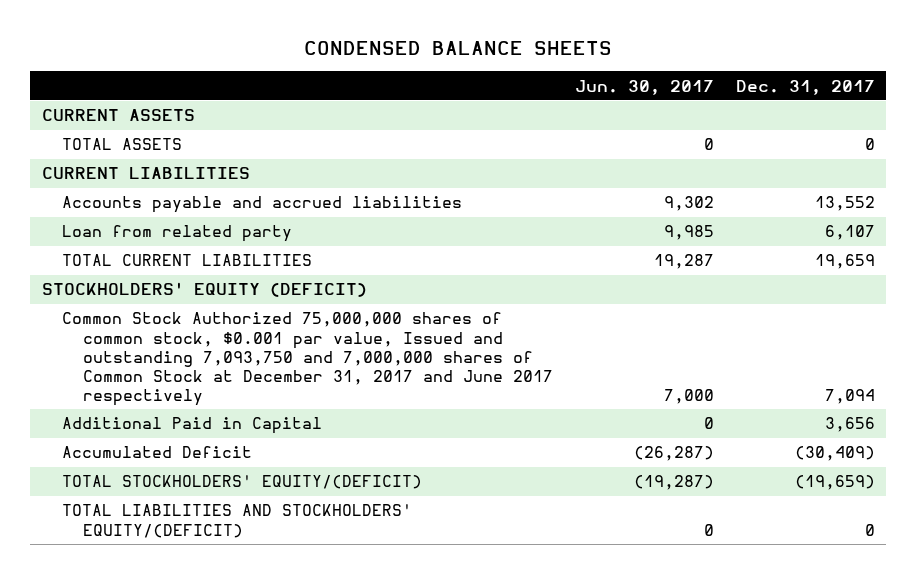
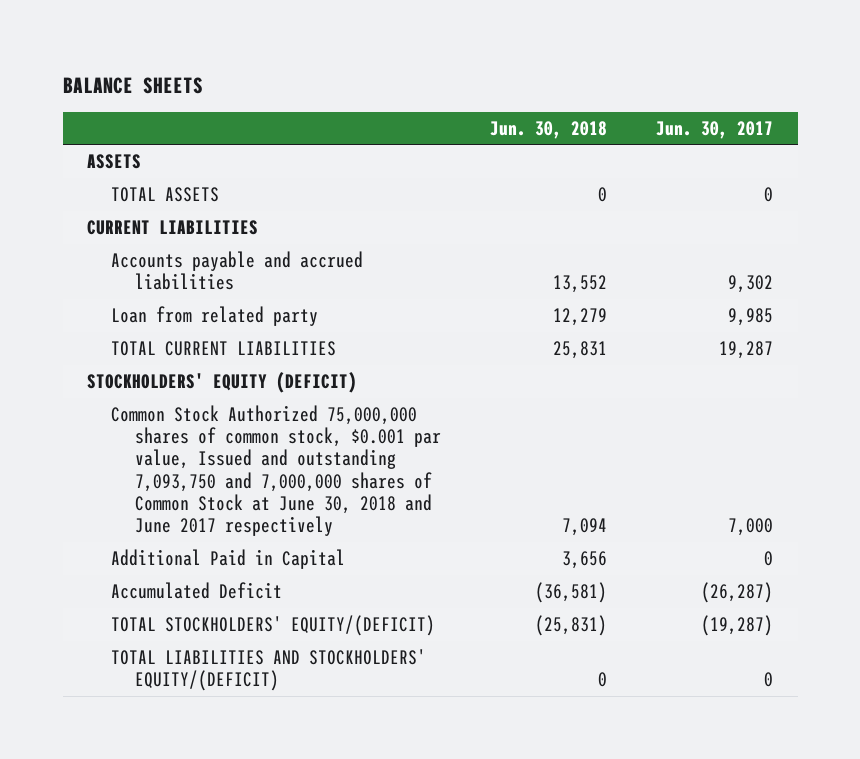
- CONDENSED BALANCE SHEETS
+ BALANCE SHEETS
- | Jun. 30, 2017 | Dec. 31, 2017
+ | Jun. 30, 2018 | Jun. 30, 2017
- CURRENT ASSETS
+ ASSETS
- Common Stock Authorized 75,000,000 shares of common stock, $0.001 par value, Issued and outstanding 7,093,750 and 7,000,000 shares of Common Stock at December 31, 2017 and June 2017 respectively | 7,000 | 7,094
+ Common Stock Authorized 75,000,000 shares of common stock, $0.001 par value, Issued and outstanding 7,093,750 and 7,000,000 shares of Common Stock at June 30, 2018 and June 2017 respectively | 7,094 | 7,000

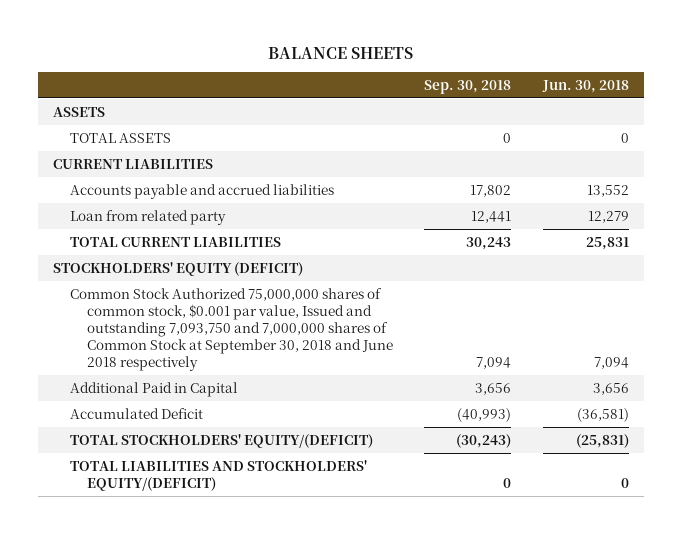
- | Jun. 30, 2018 | Jun. 30, 2017
+ | Sep. 30, 2018 | Jun. 30, 2018
- Common Stock Authorized 75,000,000 shares of common stock, $0.001 par value, Issued and outstanding 7,093,750 and 7,000,000 shares of Common Stock at June 30, 2018 and June 2017 respectively | 7,094 | 7,000
+ Common Stock Authorized 75,000,000 shares of common stock, $0.001 par value, Issued and outstanding 7,093,750 and 7,000,000 shares of Common Stock at September 30, 2018 and June 2018 respectively | 7,094 | 7,094

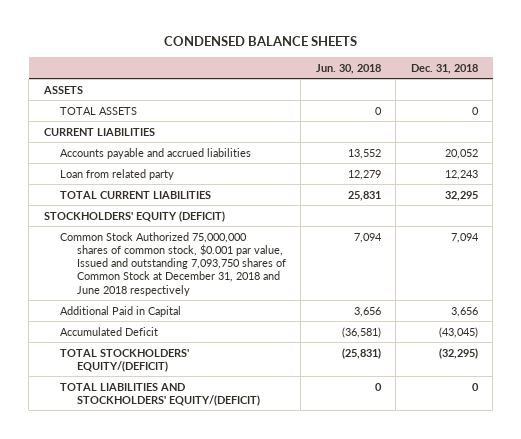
- BALANCE SHEETS
+ CONDENSED BALANCE SHEETS
- | Sep. 30, 2018 | Jun. 30, 2018
+ | Jun. 30, 2018 | Dec. 31, 2018
- Common Stock Authorized 75,000,000 shares of common stock, $0.001 par value, Issued and outstanding 7,093,750 and 7,000,000 shares of Common Stock at September 30, 2018 and June 2018 respectively | 7,094 | 7,094
+ Common Stock Authorized 75,000,000 shares of common stock, $0.001 par value, Issued and outstanding 7,093,750 shares of Common Stock at December 31, 2018 and June 2018 respectively | 7,094 | 7,094

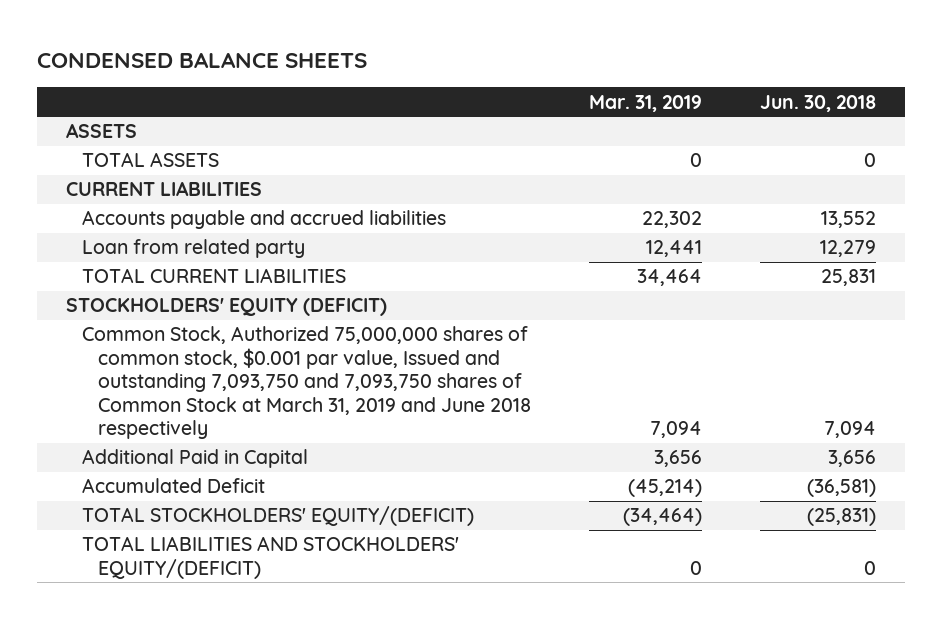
- | Jun. 30, 2018 | Dec. 31, 2018
+ | Mar. 31, 2019 | Jun. 30, 2018
- Common Stock Authorized 75,000,000 shares of common stock, $0.001 par value, Issued and outstanding 7,093,750 shares of Common Stock at December 31, 2018 and June 2018 respectively | 7,094 | 7,094
+ Common Stock, Authorized 75,000,000 shares of common stock, $0.001 par value, Issued and outstanding 7,093,750 and 7,093,750 shares of Common Stock at March 31, 2019 and June 2018 respectively | 7,094 | 7,094

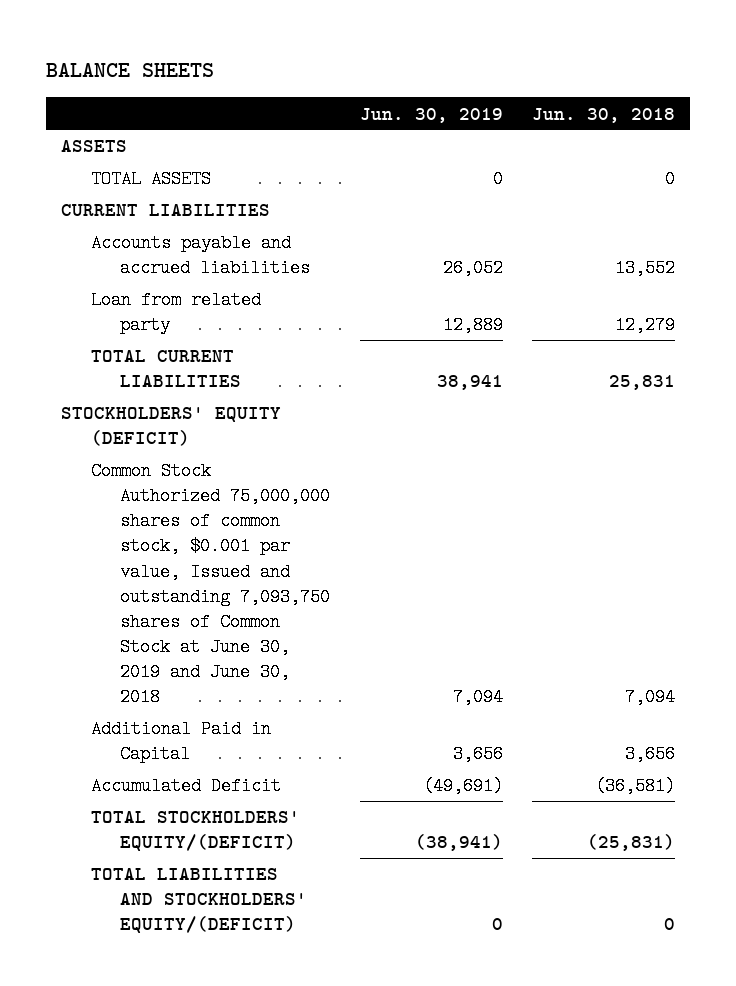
- CONDENSED BALANCE SHEETS
+ BALANCE SHEETS
- | Mar. 31, 2019 | Jun. 30, 2018
+ | Jun. 30, 2019 | Jun. 30, 2018
- Common Stock, Authorized 75,000,000 shares of common stock, $0.001 par value, Issued and outstanding 7,093,750 and 7,093,750 shares of Common Stock at March 31, 2019 and June 2018 respectively | 7,094 | 7,094
+ Common Stock Authorized 75,000,000 shares of common stock, $0.001 par value, Issued and outstanding 7,093,750 shares of Common Stock at June 30, 2019 and June 30, 2018 | 7,094 | 7,094

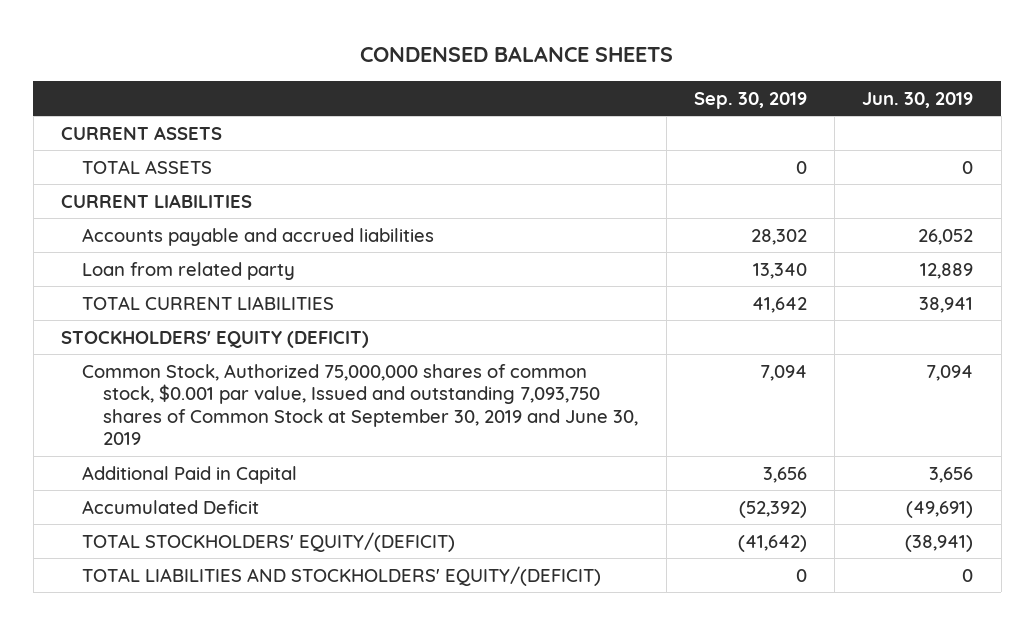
- BALANCE SHEETS
+ CONDENSED BALANCE SHEETS
- | Jun. 30, 2019 | Jun. 30, 2018
+ | Sep. 30, 2019 | Jun. 30, 2019
- ASSETS
+ CURRENT ASSETS
- Common Stock Authorized 75,000,000 shares of common stock, $0.001 par value, Issued and outstanding 7,093,750 shares of Common Stock at June 30, 2019 and June 30, 2018 | 7,094 | 7,094
+ Common Stock, Authorized 75,000,000 shares of common stock, $0.001 par value, Issued and outstanding 7,093,750 shares of Common Stock at September 30, 2019 and June 30, 2019 | 7,094 | 7,094

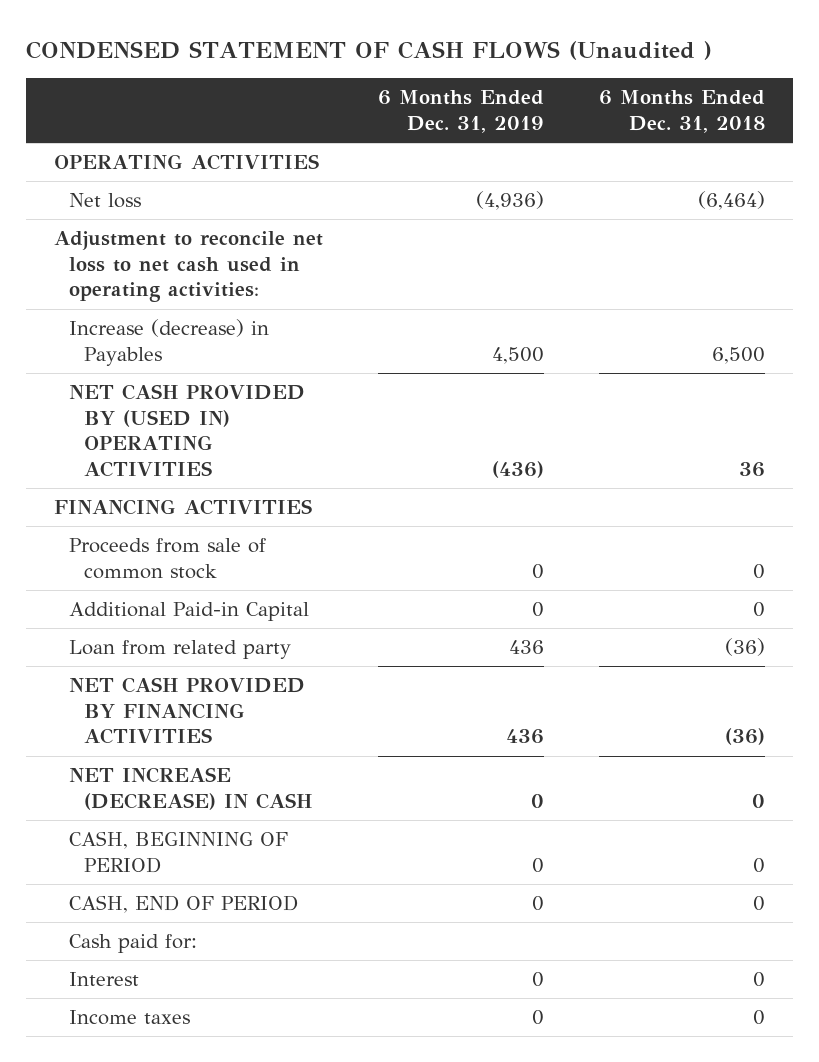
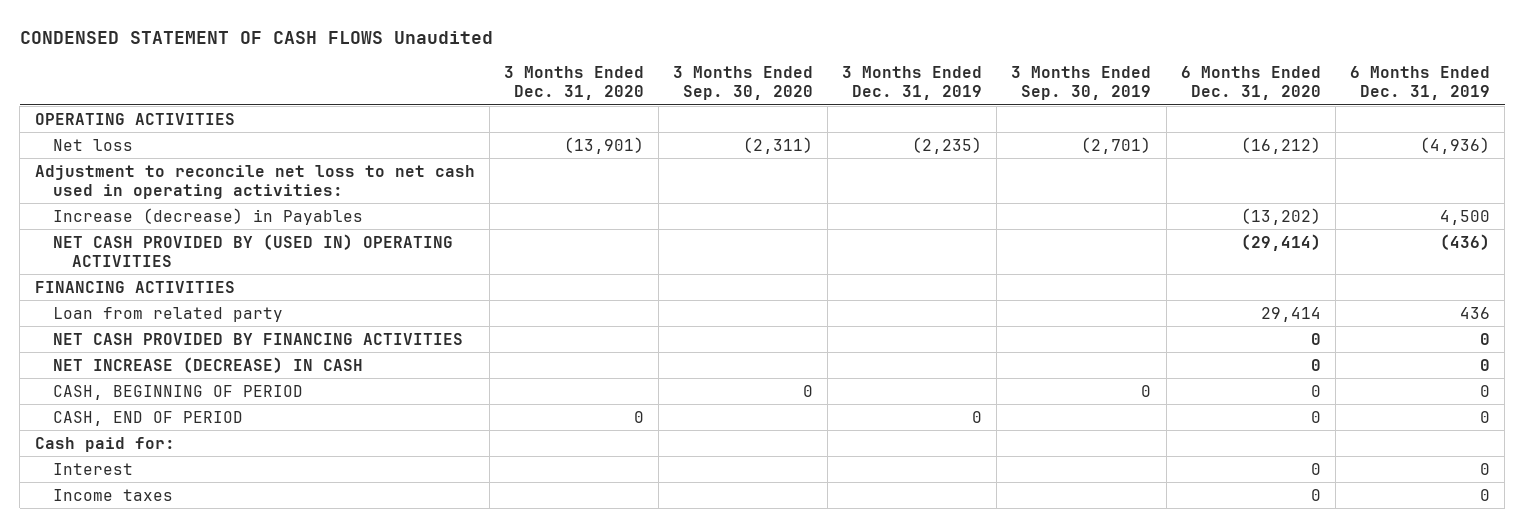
- CONDENSED STATEMENT OF CASH FLOWS (Unaudited )
+ CONDENSED STATEMENT OF CASH FLOWS Unaudited
- | 6 Months Ended Dec. 31, 2019 | 6 Months Ended Dec. 31, 2018
+ | 3 Months Ended Dec. 31, 2020 | 3 Months Ended Sep. 30, 2020 | 3 Months Ended Dec. 31, 2019 | 3 Months Ended Sep. 30, 2019 | 6 Months Ended Dec. 31, 2020 | 6 Months Ended Dec. 31, 2019
- Proceeds from sale of common stock | 0 | 0
- Additional Paid-in Capital | 0 | 0
- NET CASH PROVIDED BY FINANCING ACTIVITIES | 436 | (36)
+ NET CASH PROVIDED BY FINANCING ACTIVITIES | | | | | 0 | 0

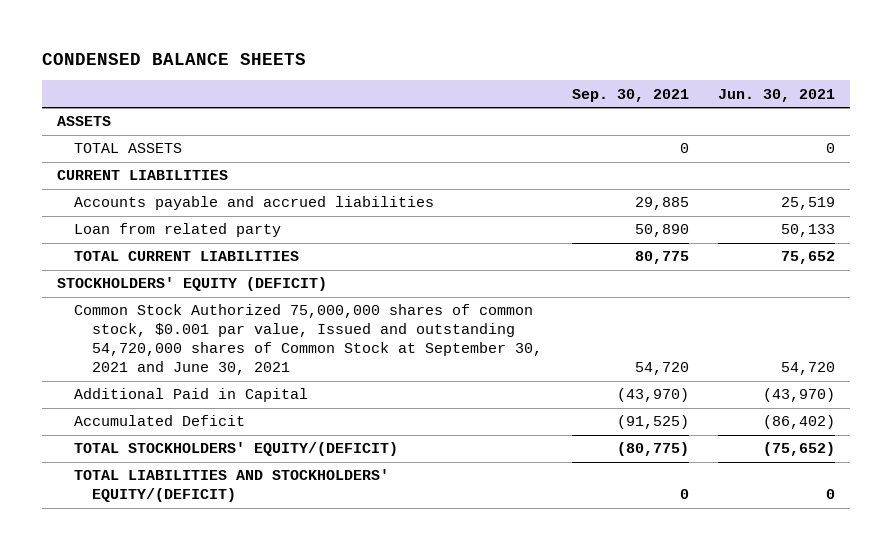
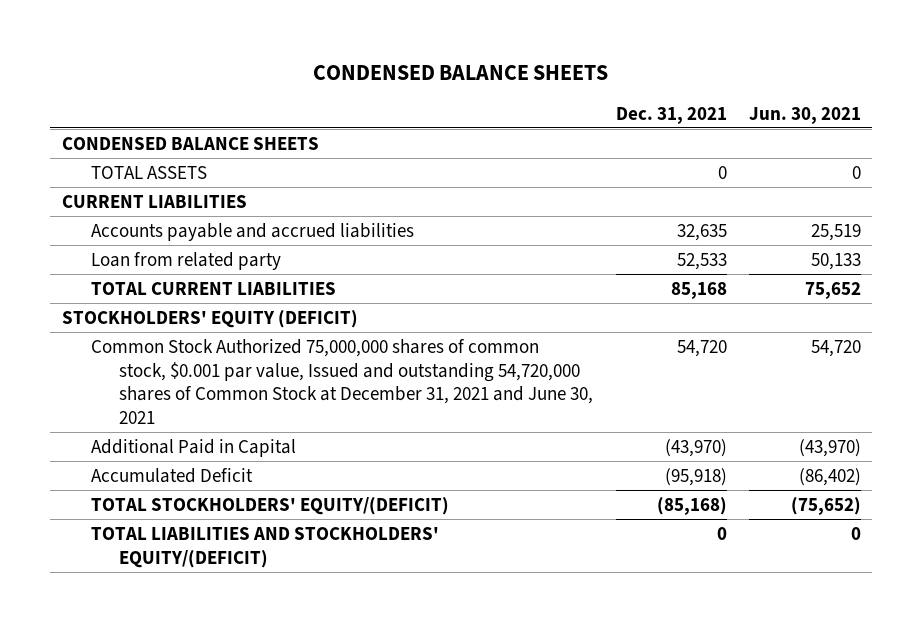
- | Sep. 30, 2021 | Jun. 30, 2021
+ | Dec. 31, 2021 | Jun. 30, 2021
- ASSETS
+ CONDENSED BALANCE SHEETS
- Common Stock Authorized 75,000,000 shares of common stock, $0.001 par value, Issued and outstanding 54,720,000 shares of Common Stock at September 30, 2021 and June 30, 2021 | 54,720 | 54,720
+ Common Stock Authorized 75,000,000 shares of common stock, $0.001 par value, Issued and outstanding 54,720,000 shares of Common Stock at December 31, 2021 and June 30, 2021 | 54,720 | 54,720

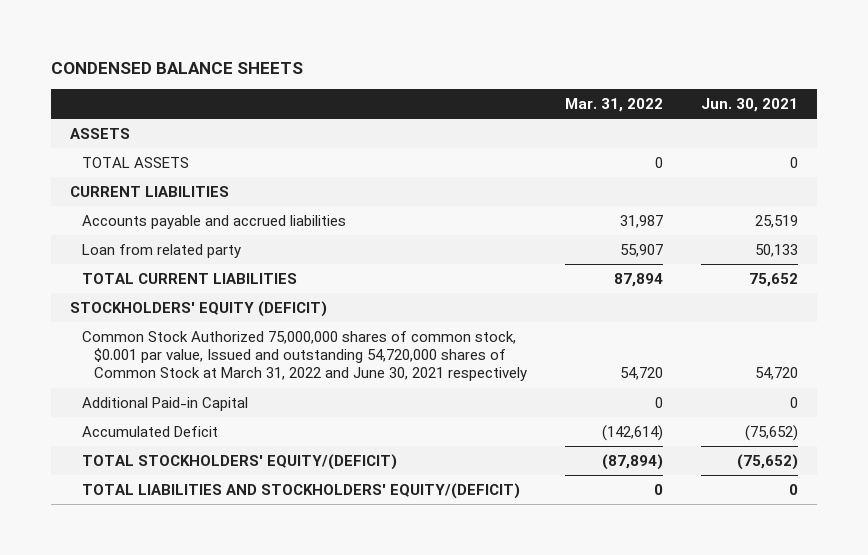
- | Dec. 31, 2021 | Jun. 30, 2021
+ | Mar. 31, 2022 | Jun. 30, 2021
- CONDENSED BALANCE SHEETS
+ ASSETS
- Common Stock Authorized 75,000,000 shares of common stock, $0.001 par value, Issued and outstanding 54,720,000 shares of Common Stock at December 31, 2021 and June 30, 2021 | 54,720 | 54,720
- Additional Paid in Capital | (43,970) | (43,970)
- Accumulated Deficit | (95,918) | (86,402)
+ Common Stock Authorized 75,000,000 shares of common stock, $0.001 par value, Issued and outstanding 54,720,000 shares of Common Stock at March 31, 2022 and June 30, 2021 respectively | 54,720 | 54,720
+ Additional Paid-in Capital | 0 | 0
+ Accumulated Deficit | (142,614) | (75,652)

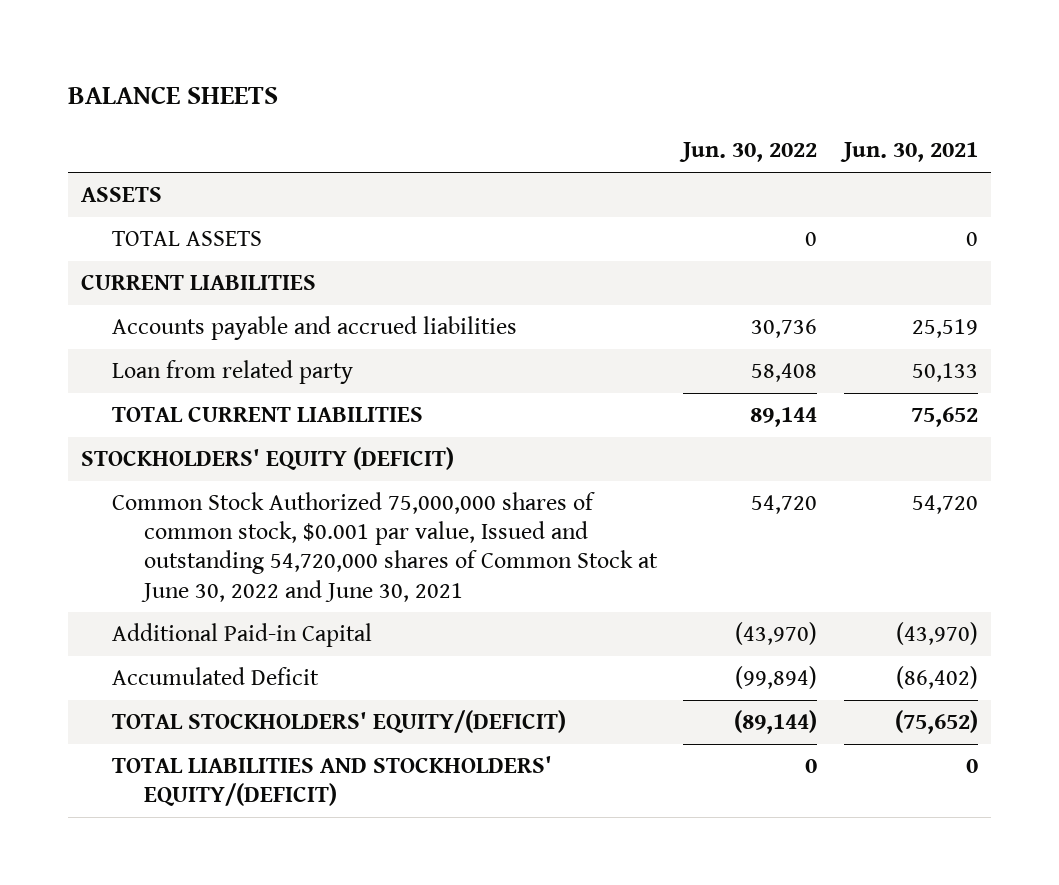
- CONDENSED BALANCE SHEETS
+ BALANCE SHEETS
- | Mar. 31, 2022 | Jun. 30, 2021
+ | Jun. 30, 2022 | Jun. 30, 2021
- Common Stock Authorized 75,000,000 shares of common stock, $0.001 par value, Issued and outstanding 54,720,000 shares of Common Stock at March 31, 2022 and June 30, 2021 respectively | 54,720 | 54,720
- Additional Paid-in Capital | 0 | 0
- Accumulated Deficit | (142,614) | (75,652)
+ Common Stock Authorized 75,000,000 shares of common stock, $0.001 par value, Issued and outstanding 54,720,000 shares of Common Stock at June 30, 2022 and June 30, 2021 | 54,720 | 54,720
+ Additional Paid-in Capital | (43,970) | (43,970)
+ Accumulated Deficit | (99,894) | (86,402)

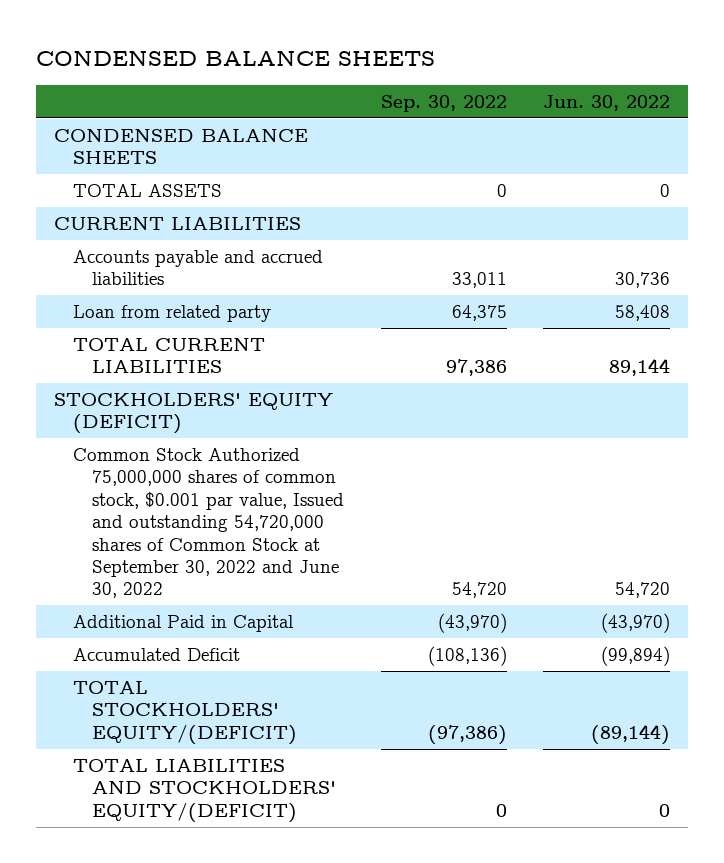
- BALANCE SHEETS
+ CONDENSED BALANCE SHEETS
- | Jun. 30, 2022 | Jun. 30, 2021
+ | Sep. 30, 2022 | Jun. 30, 2022
- ASSETS
+ CONDENSED BALANCE SHEETS
- Common Stock Authorized 75,000,000 shares of common stock, $0.001 par value, Issued and outstanding 54,720,000 shares of Common Stock at June 30, 2022 and June 30, 2021 | 54,720 | 54,720
- Additional Paid-in Capital | (43,970) | (43,970)
+ Common Stock Authorized 75,000,000 shares of common stock, $0.001 par value, Issued and outstanding 54,720,000 shares of Common Stock at September 30, 2022 and June 30, 2022 | 54,720 | 54,720
+ Additional Paid in Capital | (43,970) | (43,970)

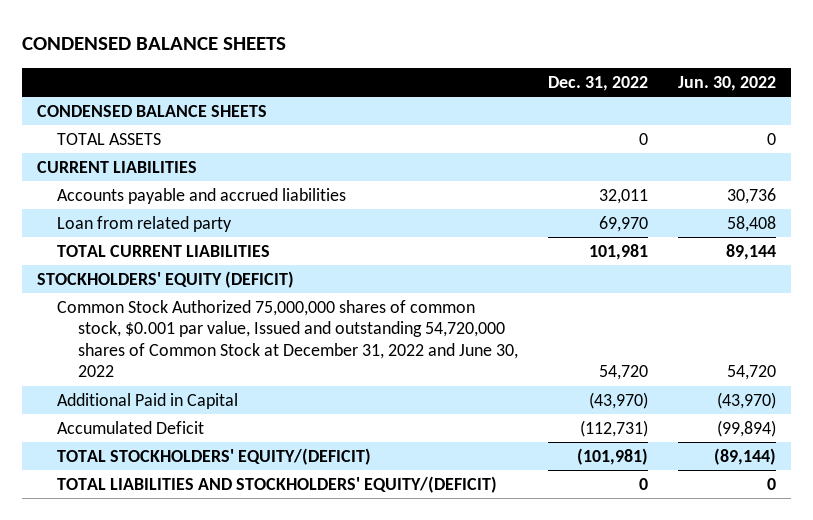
- | Sep. 30, 2022 | Jun. 30, 2022
+ | Dec. 31, 2022 | Jun. 30, 2022
- Common Stock Authorized 75,000,000 shares of common stock, $0.001 par value, Issued and outstanding 54,720,000 shares of Common Stock at September 30, 2022 and June 30, 2022 | 54,720 | 54,720
+ Common Stock Authorized 75,000,000 shares of common stock, $0.001 par value, Issued and outstanding 54,720,000 shares of Common Stock at December 31, 2022 and June 30, 2022 | 54,720 | 54,720

